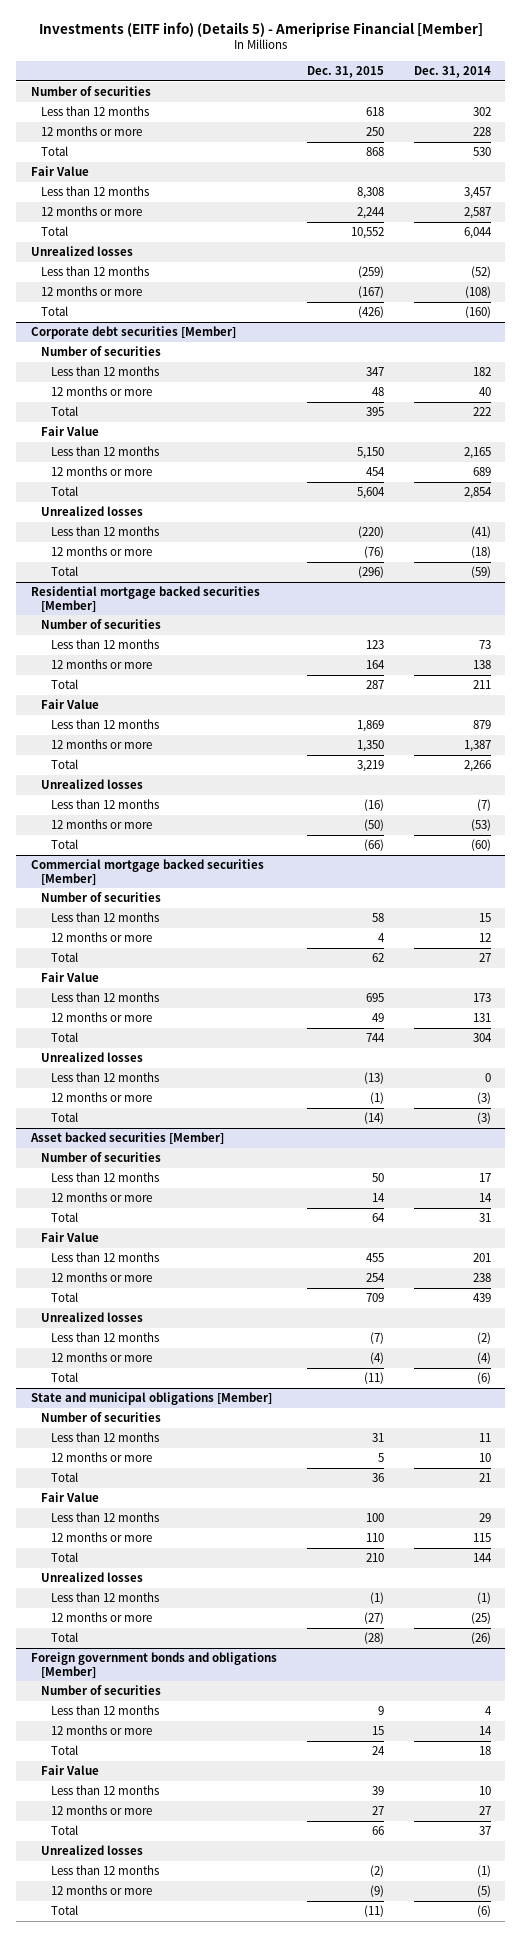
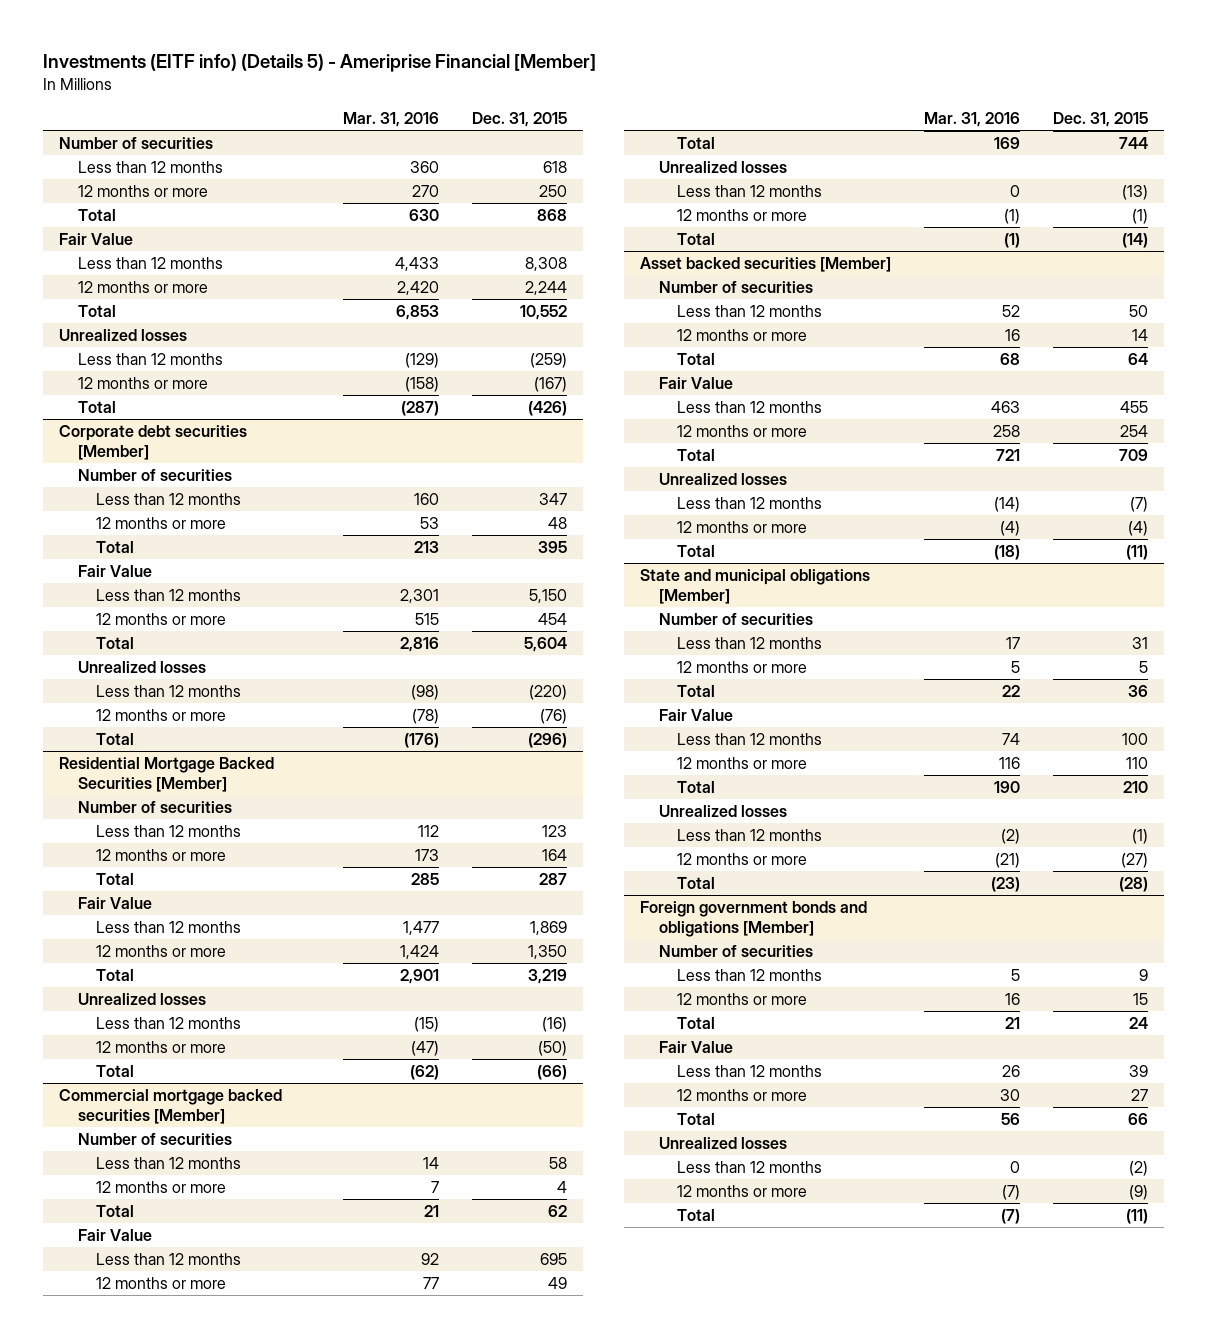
- | Dec. 31, 2015 | Dec. 31, 2014
+ | Mar. 31, 2016 | Dec. 31, 2015
- Residential mortgage backed securities [Member]
+ Residential Mortgage Backed Securities [Member]

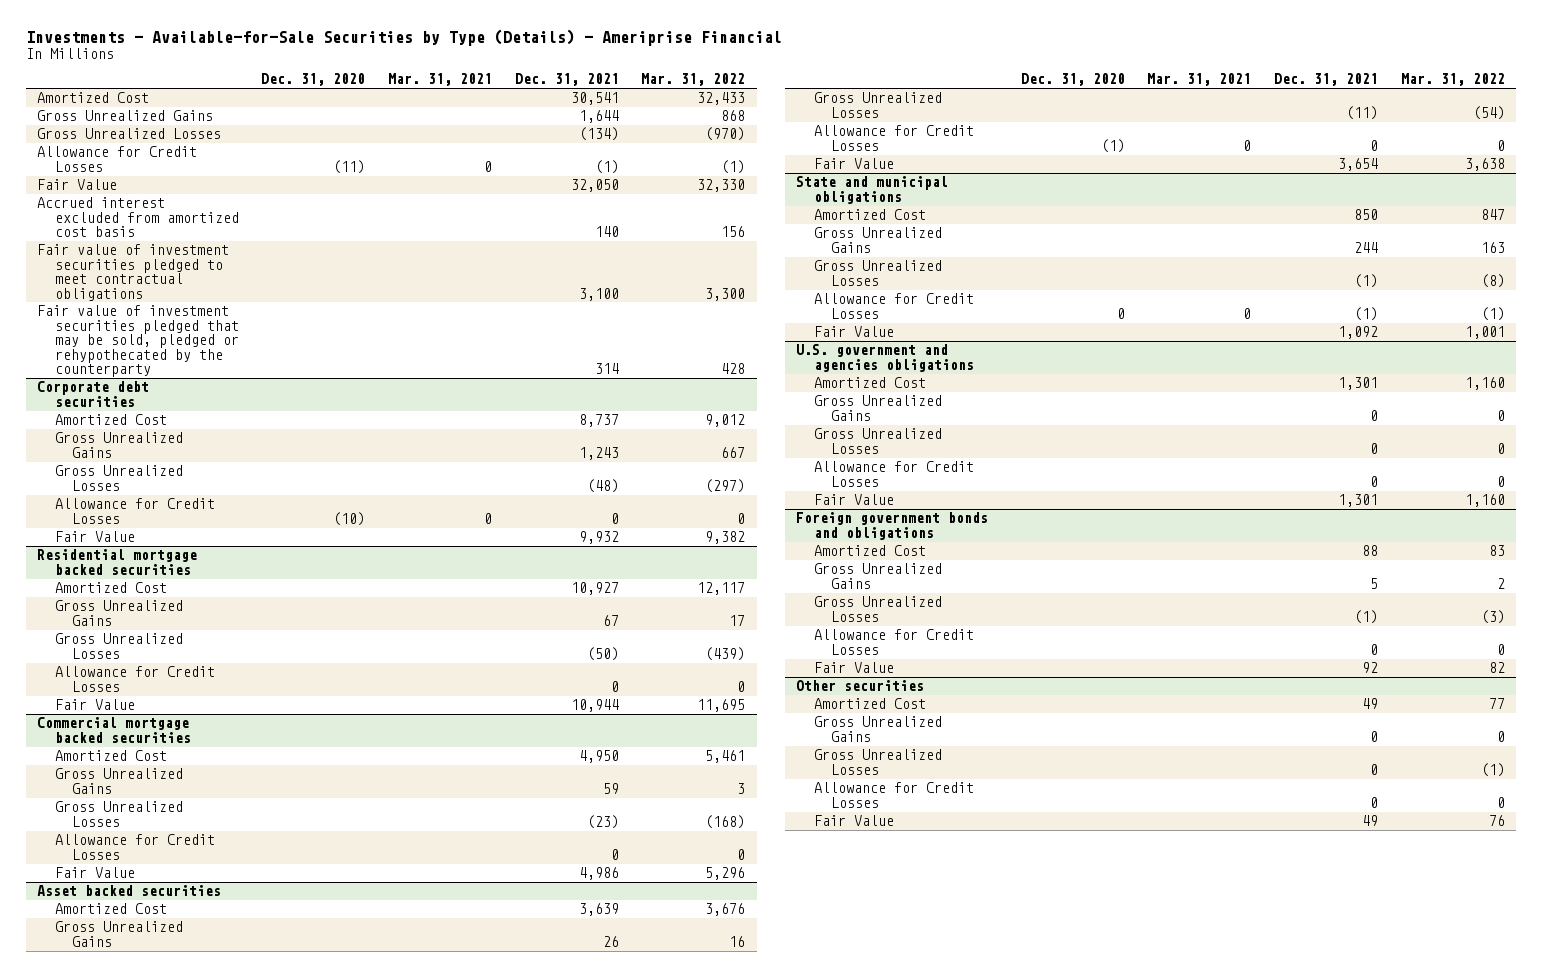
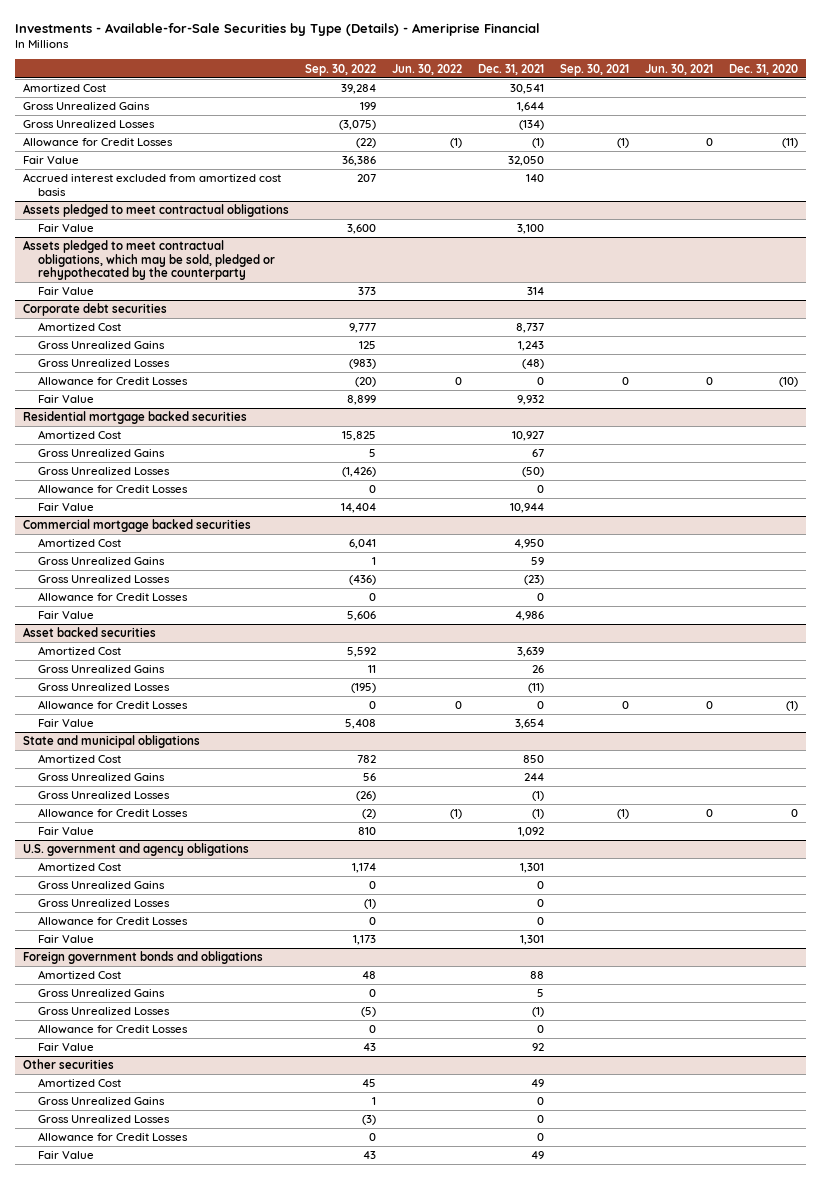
- | Dec. 31, 2020 | Mar. 31, 2021 | Dec. 31, 2021 | Mar. 31, 2022
+ | Sep. 30, 2022 | Jun. 30, 2022 | Dec. 31, 2021 | Sep. 30, 2021 | Jun. 30, 2021 | Dec. 31, 2020
- Fair value of investment securities pledged to meet contractual obligations | | | 3,100 | 3,300
- Fair value of investment securities pledged that may be sold, pledged or rehypothecated by the counterparty | | | 314 | 428
+ Assets pledged to meet contractual obligations
+ Fair Value | 3,600 | | 3,100 | | |
+ Assets pledged to meet contractual obligations, which may be sold, pledged or rehypothecated by the counterparty
+ Fair Value | 373 | | 314 | | |
- U.S. government and agencies obligations
+ U.S. government and agency obligations

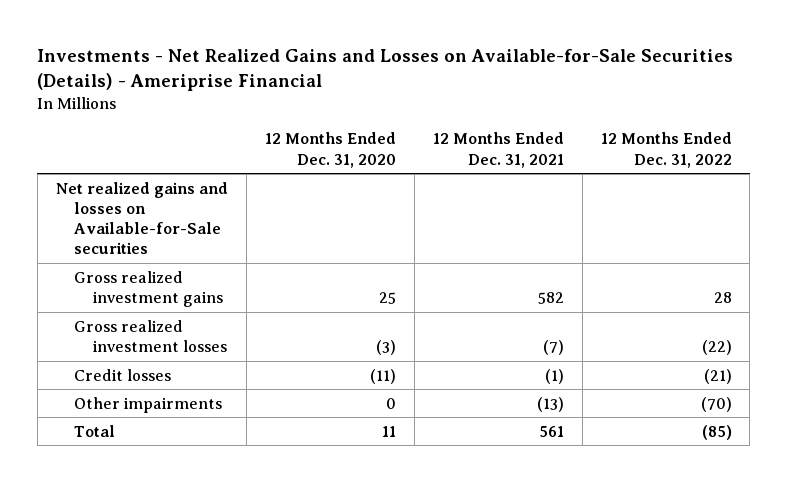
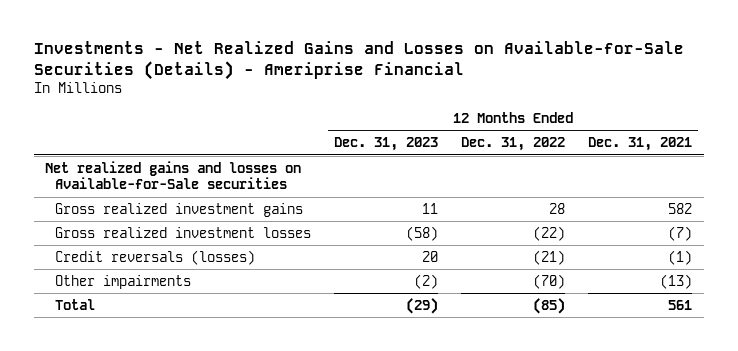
- | 12 Months Ended Dec. 31, 2020 | 12 Months Ended Dec. 31, 2021 | 12 Months Ended Dec. 31, 2022
+ | 12 Months Ended Dec. 31, 2023 | 12 Months Ended Dec. 31, 2022 | 12 Months Ended Dec. 31, 2021
- Credit losses | (11) | (1) | (21)
+ Credit reversals (losses) | 20 | (21) | (1)

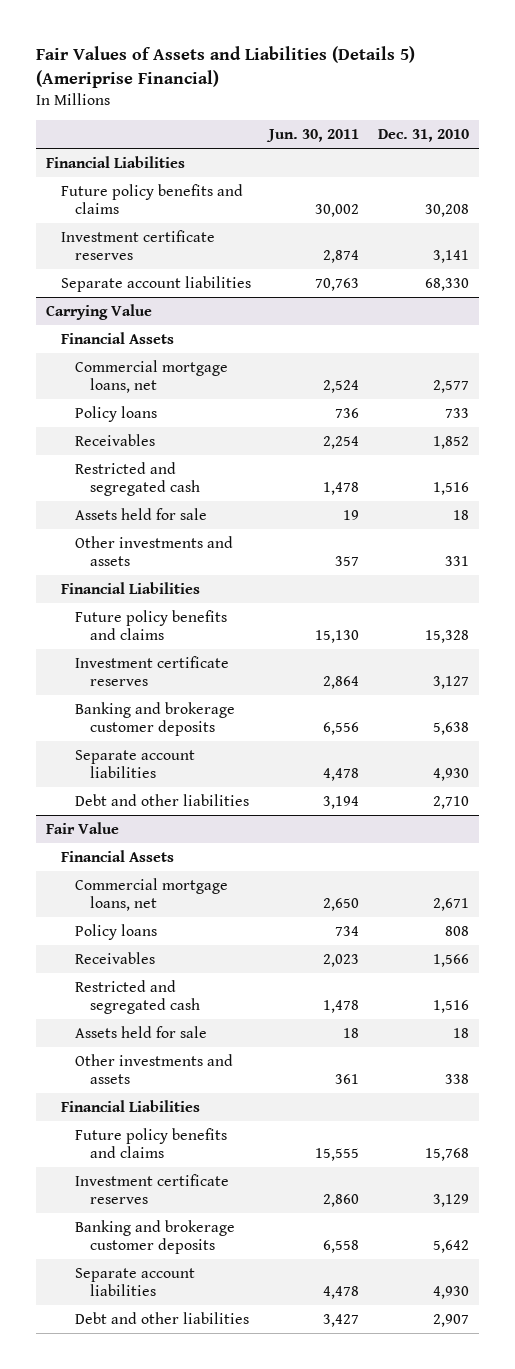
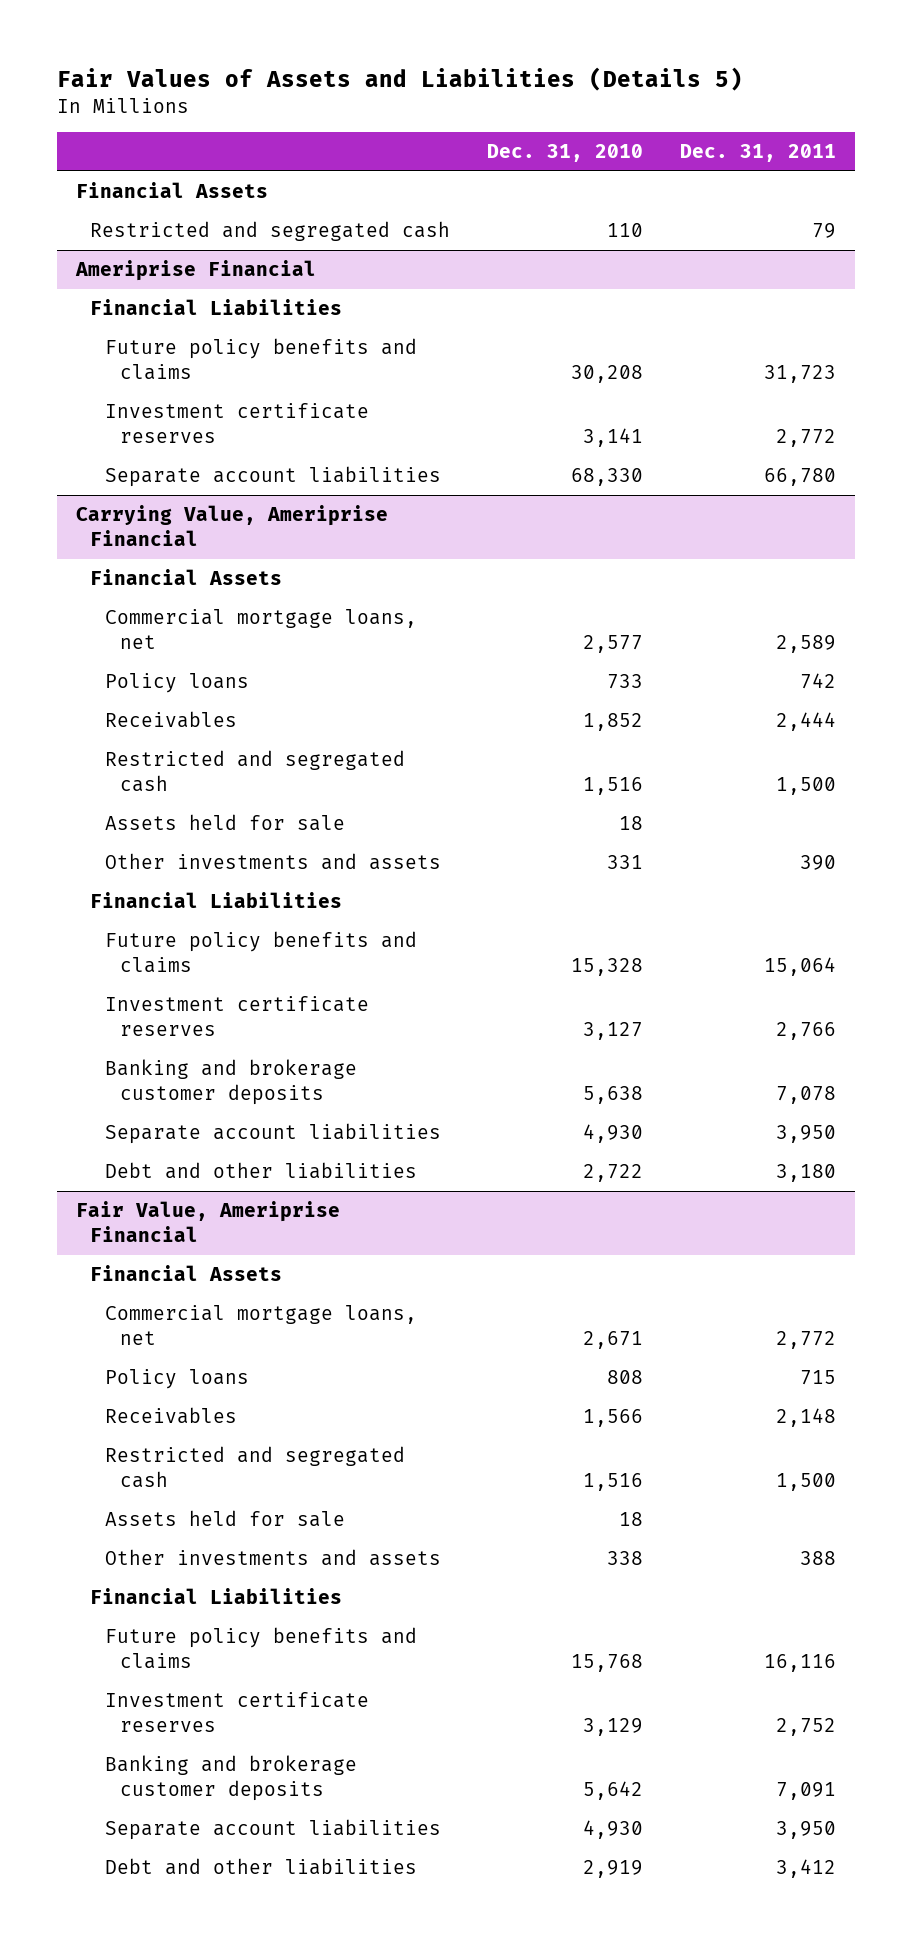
- Fair Values of Assets and Liabilities (Details 5) (Ameriprise Financial)
+ Fair Values of Assets and Liabilities (Details 5)
- | Jun. 30, 2011 | Dec. 31, 2010
+ | Dec. 31, 2010 | Dec. 31, 2011
+ Financial Assets
+ Restricted and segregated cash | 110 | 79
+ Ameriprise Financial
- Carrying Value
+ Carrying Value, Ameriprise Financial
- Debt and other liabilities | 3,194 | 2,710
- Fair Value
+ Debt and other liabilities | 2,722 | 3,180
+ Fair Value, Ameriprise Financial
- Debt and other liabilities | 3,427 | 2,907
+ Debt and other liabilities | 2,919 | 3,412

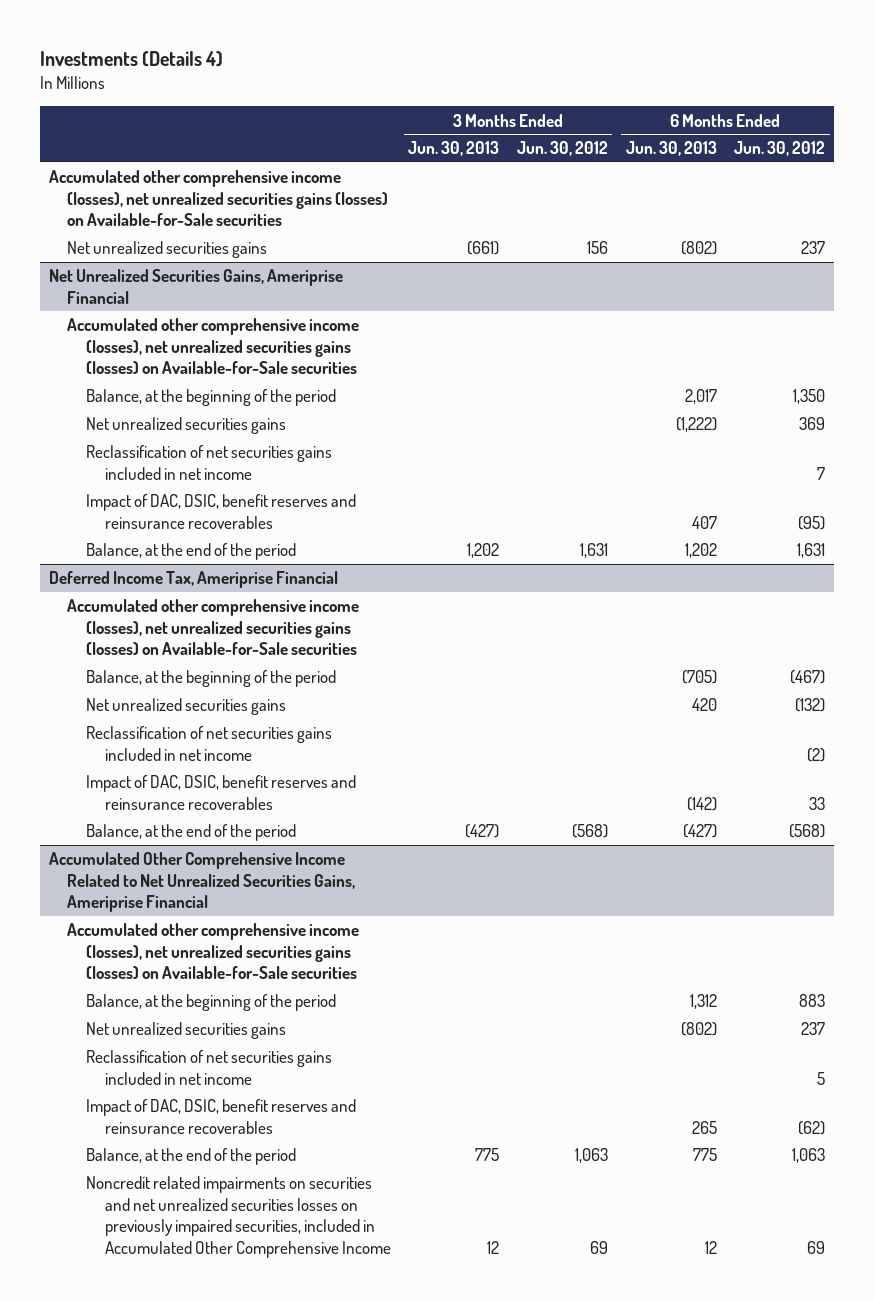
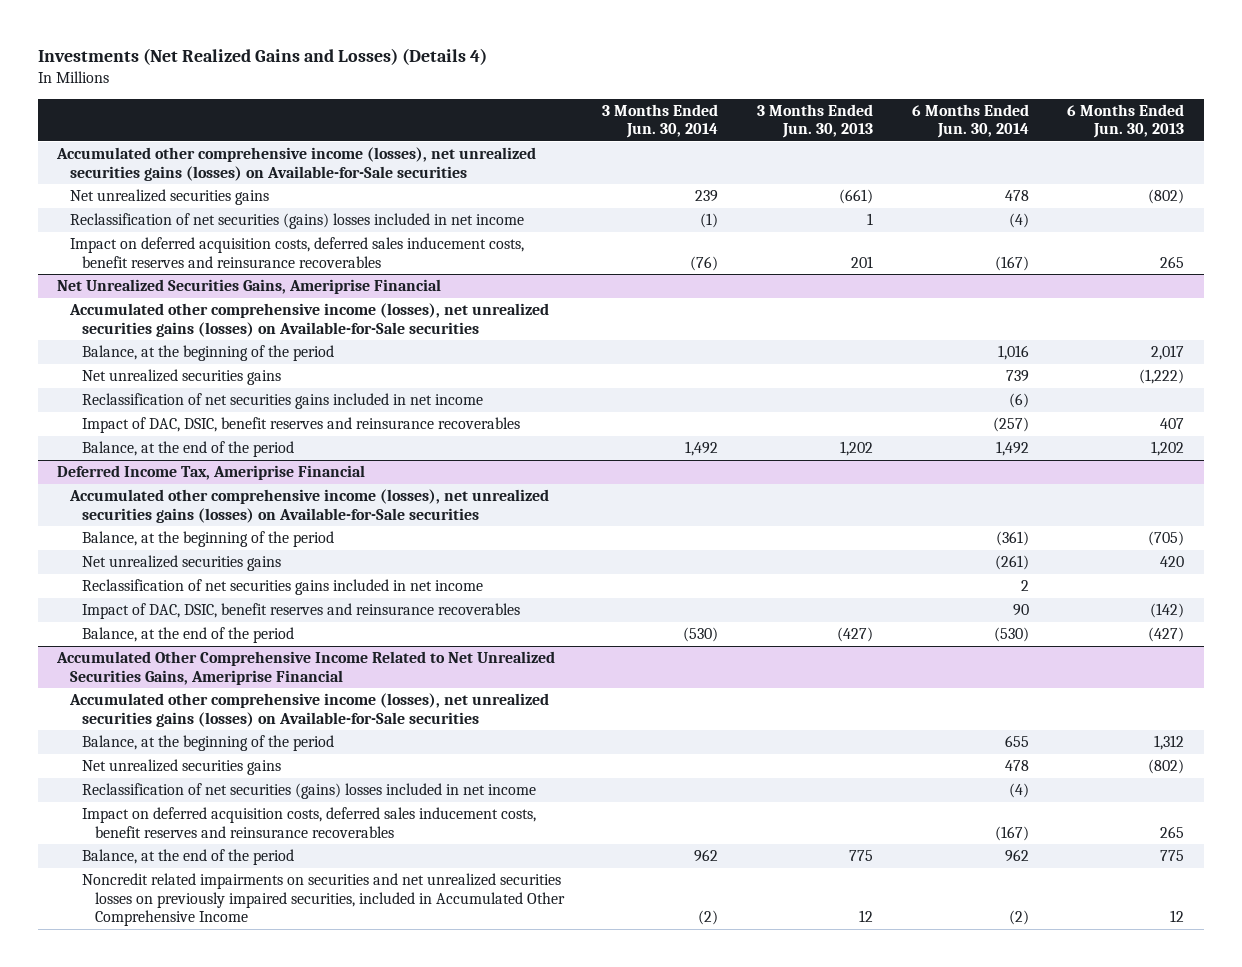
- Investments (Details 4)
+ Investments (Net Realized Gains and Losses) (Details 4)
- | 3 Months Ended Jun. 30, 2013 | 3 Months Ended Jun. 30, 2012 | 6 Months Ended Jun. 30, 2013 | 6 Months Ended Jun. 30, 2012
+ | 3 Months Ended Jun. 30, 2014 | 3 Months Ended Jun. 30, 2013 | 6 Months Ended Jun. 30, 2014 | 6 Months Ended Jun. 30, 2013
+ Reclassification of net securities (gains) losses included in net income | (1) | 1 | (4) |
+ Impact on deferred acquisition costs, deferred sales inducement costs, benefit reserves and reinsurance recoverables | (76) | 201 | (167) | 265
@ Accumulated Other Comprehensive Income Related to Net Unrealized Securities Gains, Ameriprise Financial
- Reclassification of net securities gains included in net income | | | | 5
- Impact of DAC, DSIC, benefit reserves and reinsurance recoverables | | | 265 | (62)
+ Reclassification of net securities (gains) losses included in net income | | | (4) |
+ Impact on deferred acquisition costs, deferred sales inducement costs, benefit reserves and reinsurance recoverables | | | (167) | 265

